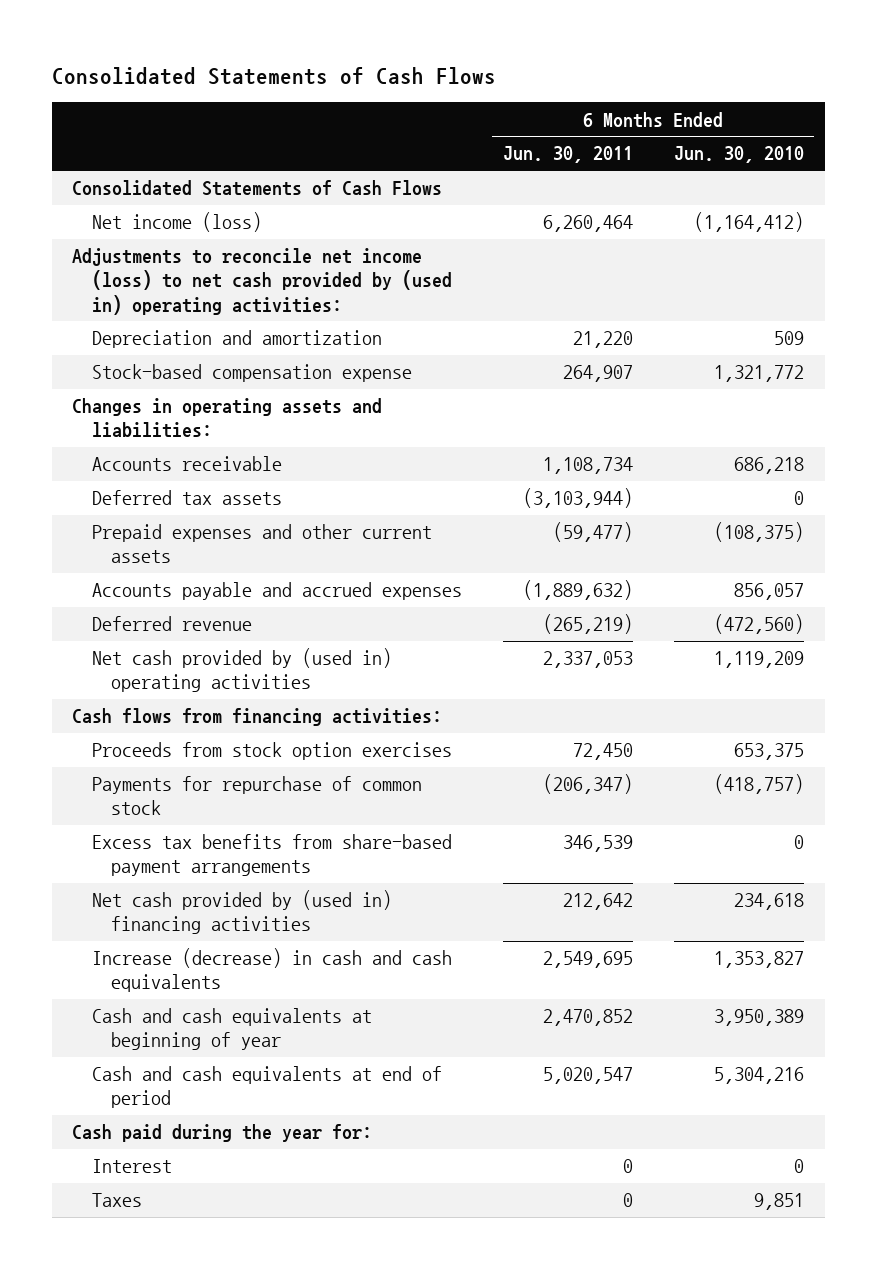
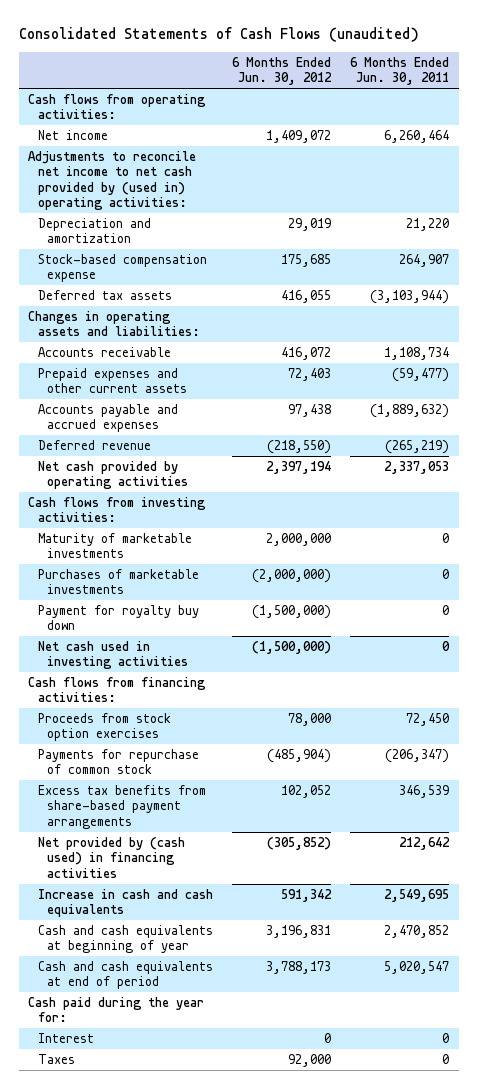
- Consolidated Statements of Cash Flows
+ Consolidated Statements of Cash Flows (unaudited)
- | 6 Months Ended Jun. 30, 2011 | 6 Months Ended Jun. 30, 2010
+ | 6 Months Ended Jun. 30, 2012 | 6 Months Ended Jun. 30, 2011
- Consolidated Statements of Cash Flows
- Net income (loss) | 6,260,464 | (1,164,412)
- Adjustments to reconcile net income (loss) to net cash provided by (used in) operating activities:
+ Cash flows from operating activities:
+ Net income | 1,409,072 | 6,260,464
+ Adjustments to reconcile net income to net cash provided by (used in) operating activities:
moved up: Deferred tax assets | 416,055 | (3,103,944)
- Net cash provided by (used in) operating activities | 2,337,053 | 1,119,209
+ Net cash provided by operating activities | 2,397,194 | 2,337,053
+ Cash flows from investing activities:
+ Maturity of marketable investments | 2,000,000 | 0
+ Purchases of marketable investments | (2,000,000) | 0
+ Payment for royalty buy down | (1,500,000) | 0
+ Net cash used in investing activities | (1,500,000) | 0
- Net cash provided by (used in) financing activities | 212,642 | 234,618
- Increase (decrease) in cash and cash equivalents | 2,549,695 | 1,353,827
+ Net provided by (cash used) in financing activities | (305,852) | 212,642
+ Increase in cash and cash equivalents | 591,342 | 2,549,695

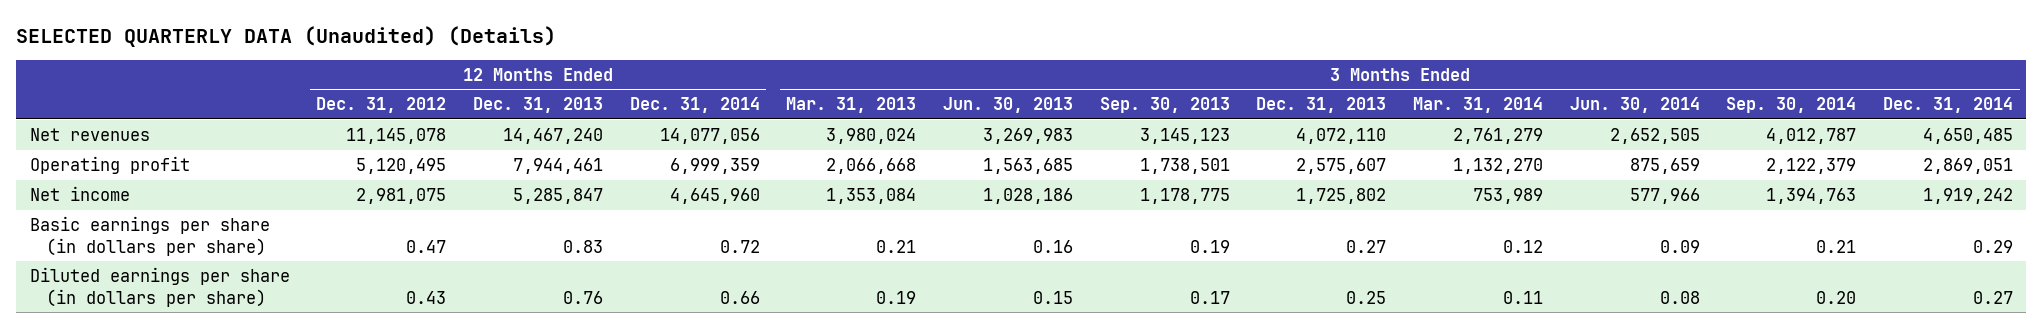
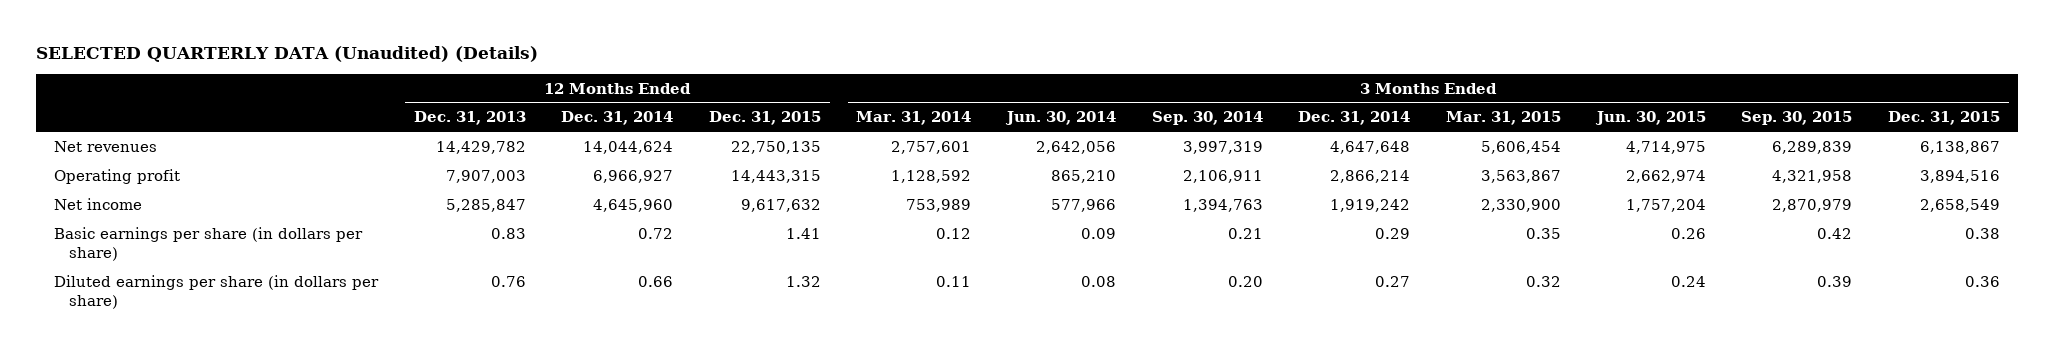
- | 12 Months Ended Dec. 31, 2012 | 12 Months Ended Dec. 31, 2013 | 12 Months Ended Dec. 31, 2014 | 3 Months Ended Mar. 31, 2013 | 3 Months Ended Jun. 30, 2013 | 3 Months Ended Sep. 30, 2013 | 3 Months Ended Dec. 31, 2013 | 3 Months Ended Mar. 31, 2014 | 3 Months Ended Jun. 30, 2014 | 3 Months Ended Sep. 30, 2014 | 3 Months Ended Dec. 31, 2014
+ | 12 Months Ended Dec. 31, 2013 | 12 Months Ended Dec. 31, 2014 | 12 Months Ended Dec. 31, 2015 | 3 Months Ended Mar. 31, 2014 | 3 Months Ended Jun. 30, 2014 | 3 Months Ended Sep. 30, 2014 | 3 Months Ended Dec. 31, 2014 | 3 Months Ended Mar. 31, 2015 | 3 Months Ended Jun. 30, 2015 | 3 Months Ended Sep. 30, 2015 | 3 Months Ended Dec. 31, 2015
- Net revenues | 11,145,078 | 14,467,240 | 14,077,056 | 3,980,024 | 3,269,983 | 3,145,123 | 4,072,110 | 2,761,279 | 2,652,505 | 4,012,787 | 4,650,485
- Operating profit | 5,120,495 | 7,944,461 | 6,999,359 | 2,066,668 | 1,563,685 | 1,738,501 | 2,575,607 | 1,132,270 | 875,659 | 2,122,379 | 2,869,051
+ Net revenues | 14,429,782 | 14,044,624 | 22,750,135 | 2,757,601 | 2,642,056 | 3,997,319 | 4,647,648 | 5,606,454 | 4,714,975 | 6,289,839 | 6,138,867
+ Operating profit | 7,907,003 | 6,966,927 | 14,443,315 | 1,128,592 | 865,210 | 2,106,911 | 2,866,214 | 3,563,867 | 2,662,974 | 4,321,958 | 3,894,516

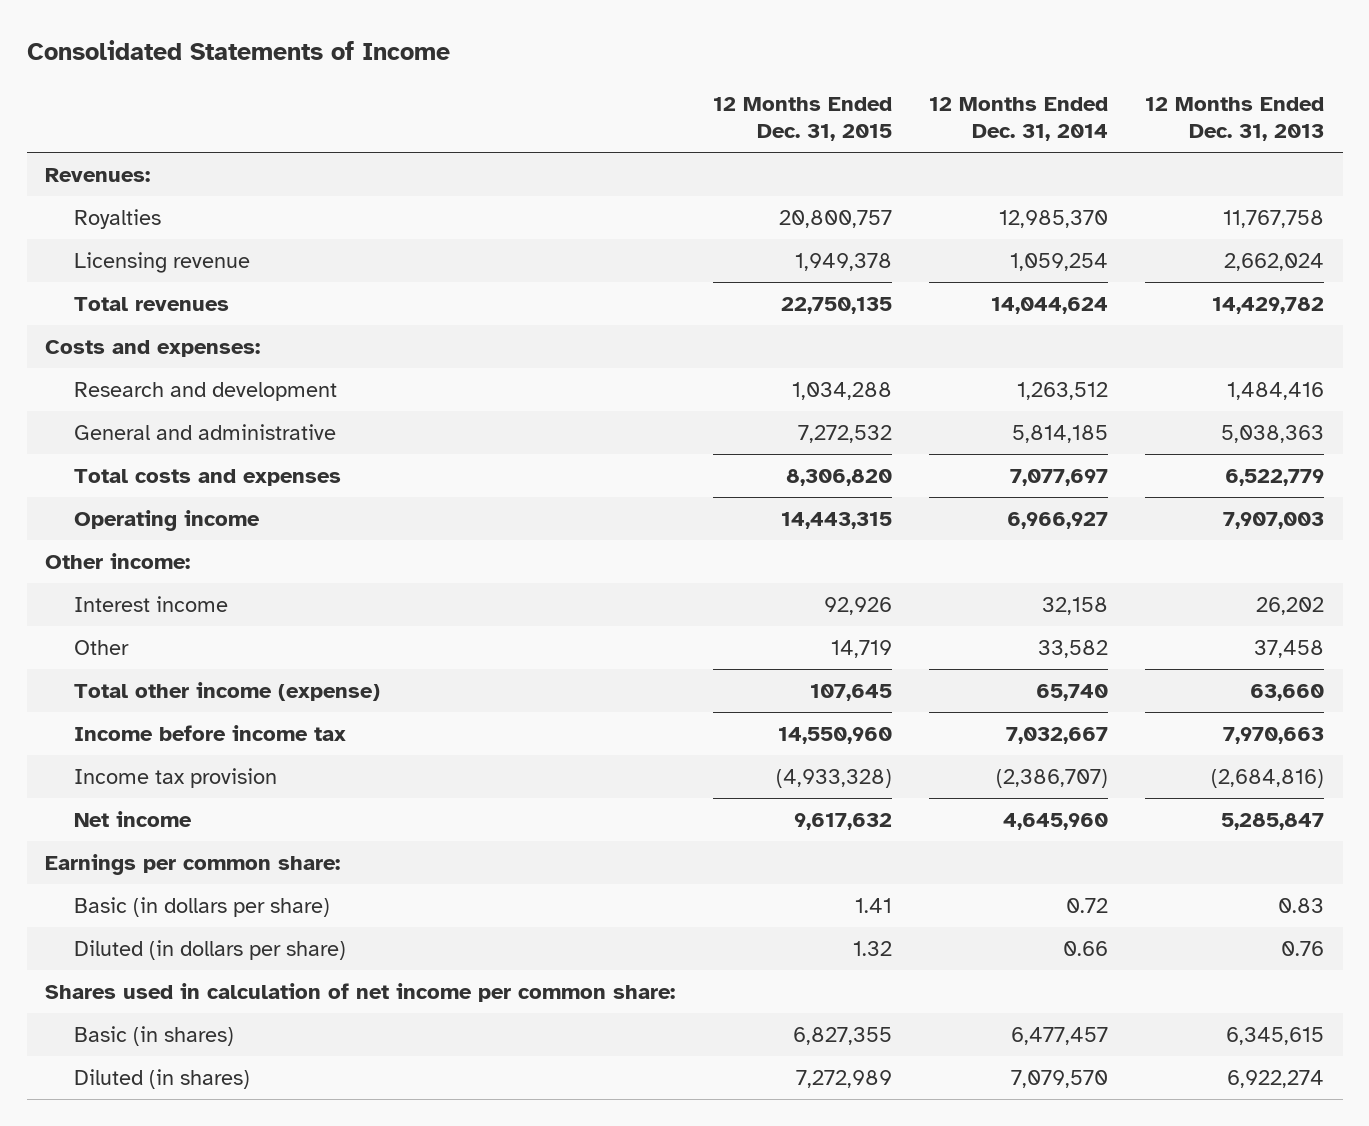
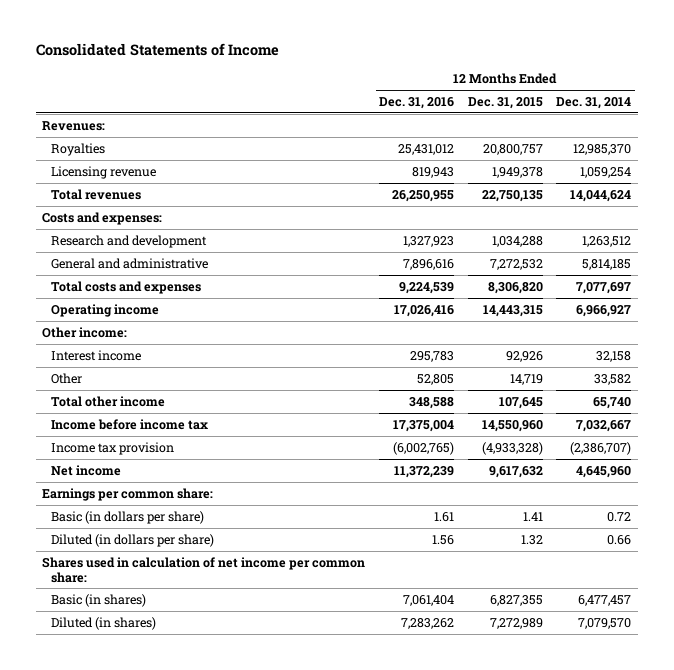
- | 12 Months Ended Dec. 31, 2015 | 12 Months Ended Dec. 31, 2014 | 12 Months Ended Dec. 31, 2013
+ | 12 Months Ended Dec. 31, 2016 | 12 Months Ended Dec. 31, 2015 | 12 Months Ended Dec. 31, 2014
- Total other income (expense) | 107,645 | 65,740 | 63,660
+ Total other income | 348,588 | 107,645 | 65,740

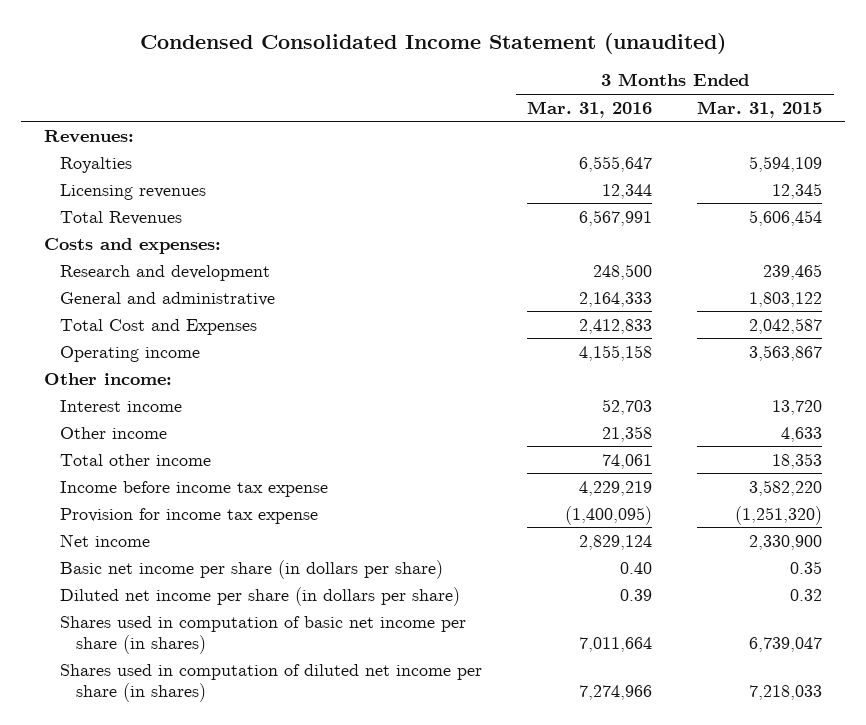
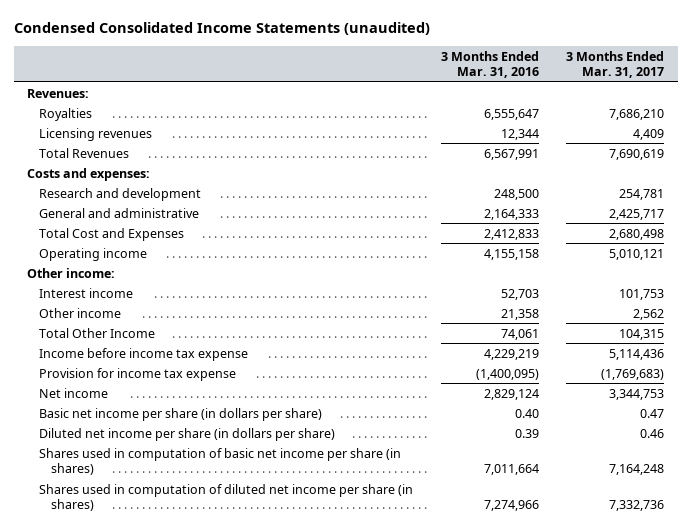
- Condensed Consolidated Income Statement (unaudited)
+ Condensed Consolidated Income Statements (unaudited)
- | 3 Months Ended Mar. 31, 2016 | 3 Months Ended Mar. 31, 2015
+ | 3 Months Ended Mar. 31, 2016 | 3 Months Ended Mar. 31, 2017
- Total other income | 74,061 | 18,353
+ Total Other Income | 74,061 | 104,315

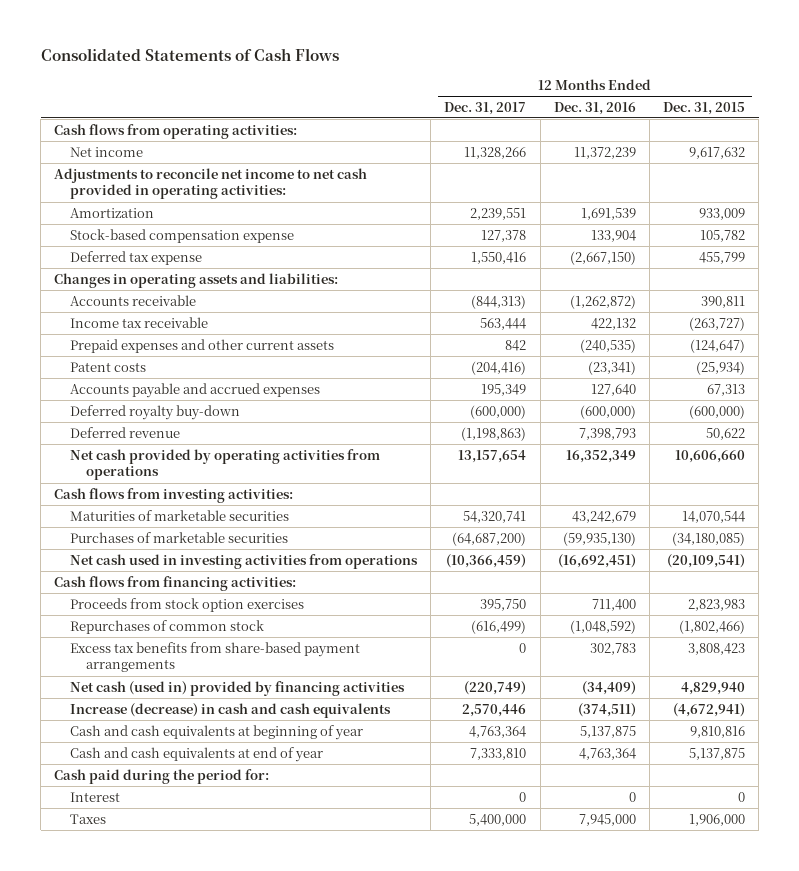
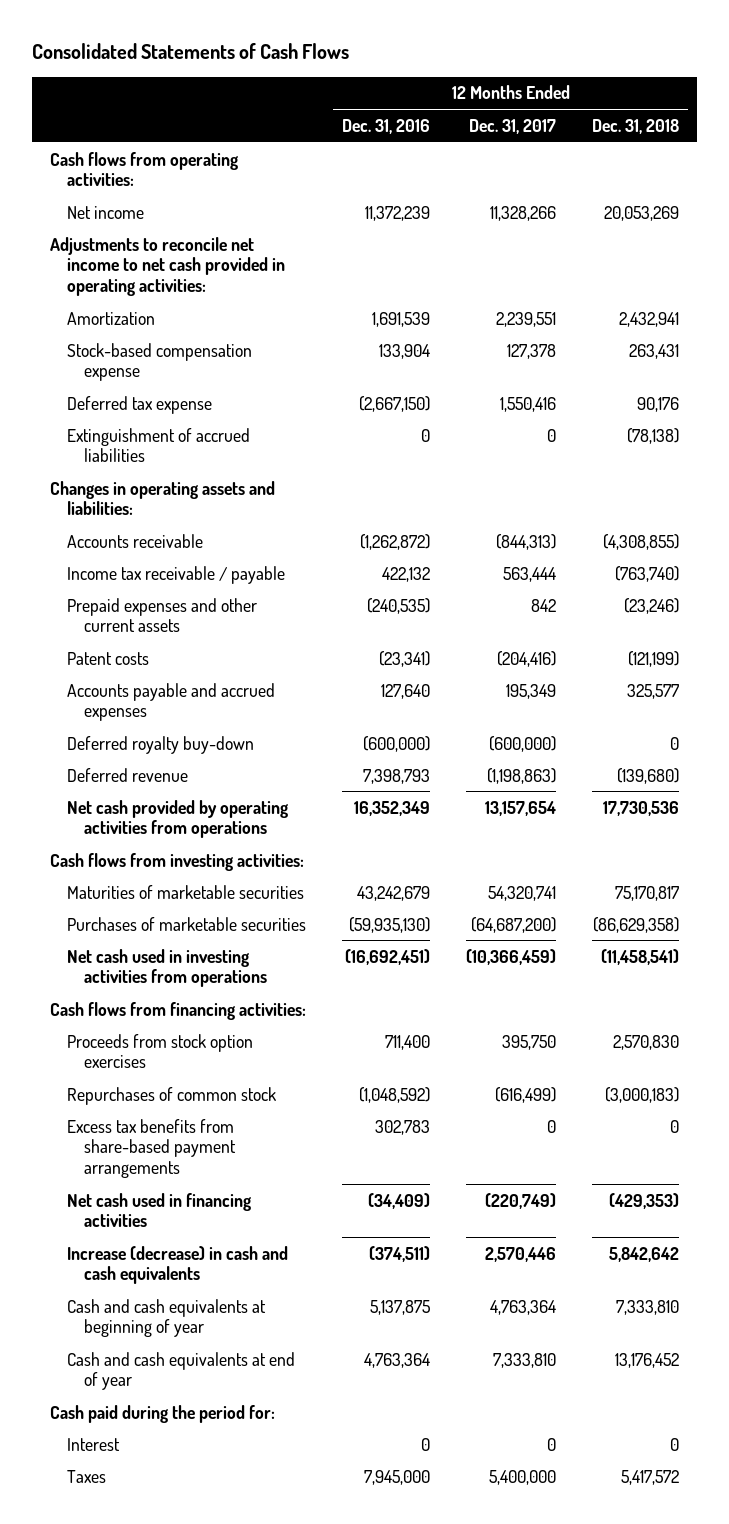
- | 12 Months Ended Dec. 31, 2017 | 12 Months Ended Dec. 31, 2016 | 12 Months Ended Dec. 31, 2015
+ | 12 Months Ended Dec. 31, 2016 | 12 Months Ended Dec. 31, 2017 | 12 Months Ended Dec. 31, 2018
+ Extinguishment of accrued liabilities | 0 | 0 | (78,138)
- Income tax receivable | 563,444 | 422,132 | (263,727)
+ Income tax receivable / payable | 422,132 | 563,444 | (763,740)
- Net cash (used in) provided by financing activities | (220,749) | (34,409) | 4,829,940
+ Net cash used in financing activities | (34,409) | (220,749) | (429,353)

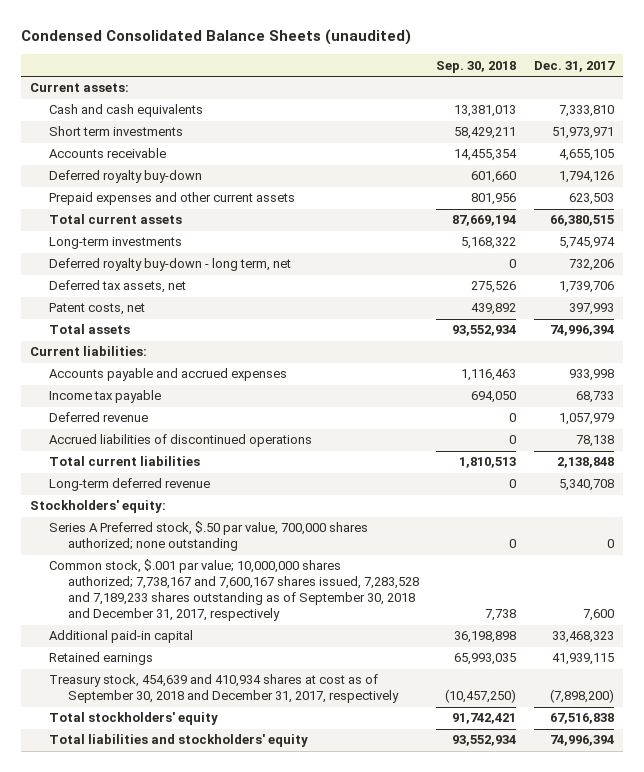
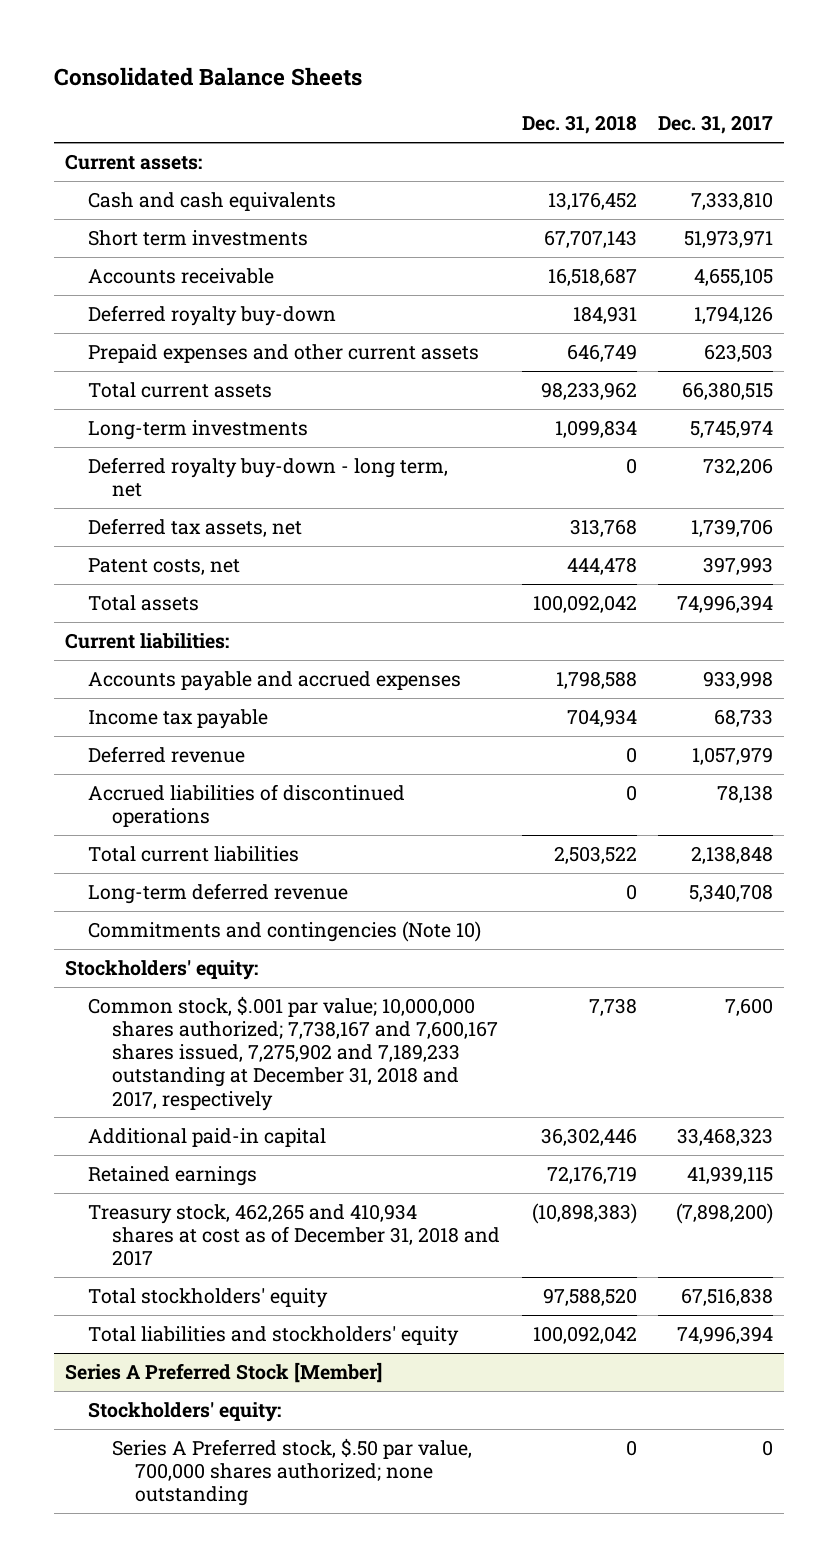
- Condensed Consolidated Balance Sheets (unaudited)
+ Consolidated Balance Sheets
- | Sep. 30, 2018 | Dec. 31, 2017
+ | Dec. 31, 2018 | Dec. 31, 2017
+ Commitments and contingencies (Note 10)
- Series A Preferred stock, $.50 par value, 700,000 shares authorized; none outstanding | 0 | 0
- Common stock, $.001 par value; 10,000,000 shares authorized; 7,738,167 and 7,600,167 shares issued, 7,283,528 and 7,189,233 shares outstanding as of September 30, 2018 and December 31, 2017, respectively | 7,738 | 7,600
+ Common stock, $.001 par value; 10,000,000 shares authorized; 7,738,167 and 7,600,167 shares issued, 7,275,902 and 7,189,233 outstanding at December 31, 2018 and 2017, respectively | 7,738 | 7,600
- Treasury stock, 454,639 and 410,934 shares at cost as of September 30, 2018 and December 31, 2017, respectively | (10,457,250) | (7,898,200)
+ Treasury stock, 462,265 and 410,934 shares at cost as of December 31, 2018 and 2017 | (10,898,383) | (7,898,200)
+ Series A Preferred Stock [Member]
+ Stockholders' equity:
+ Series A Preferred stock, $.50 par value, 700,000 shares authorized; none outstanding | 0 | 0

